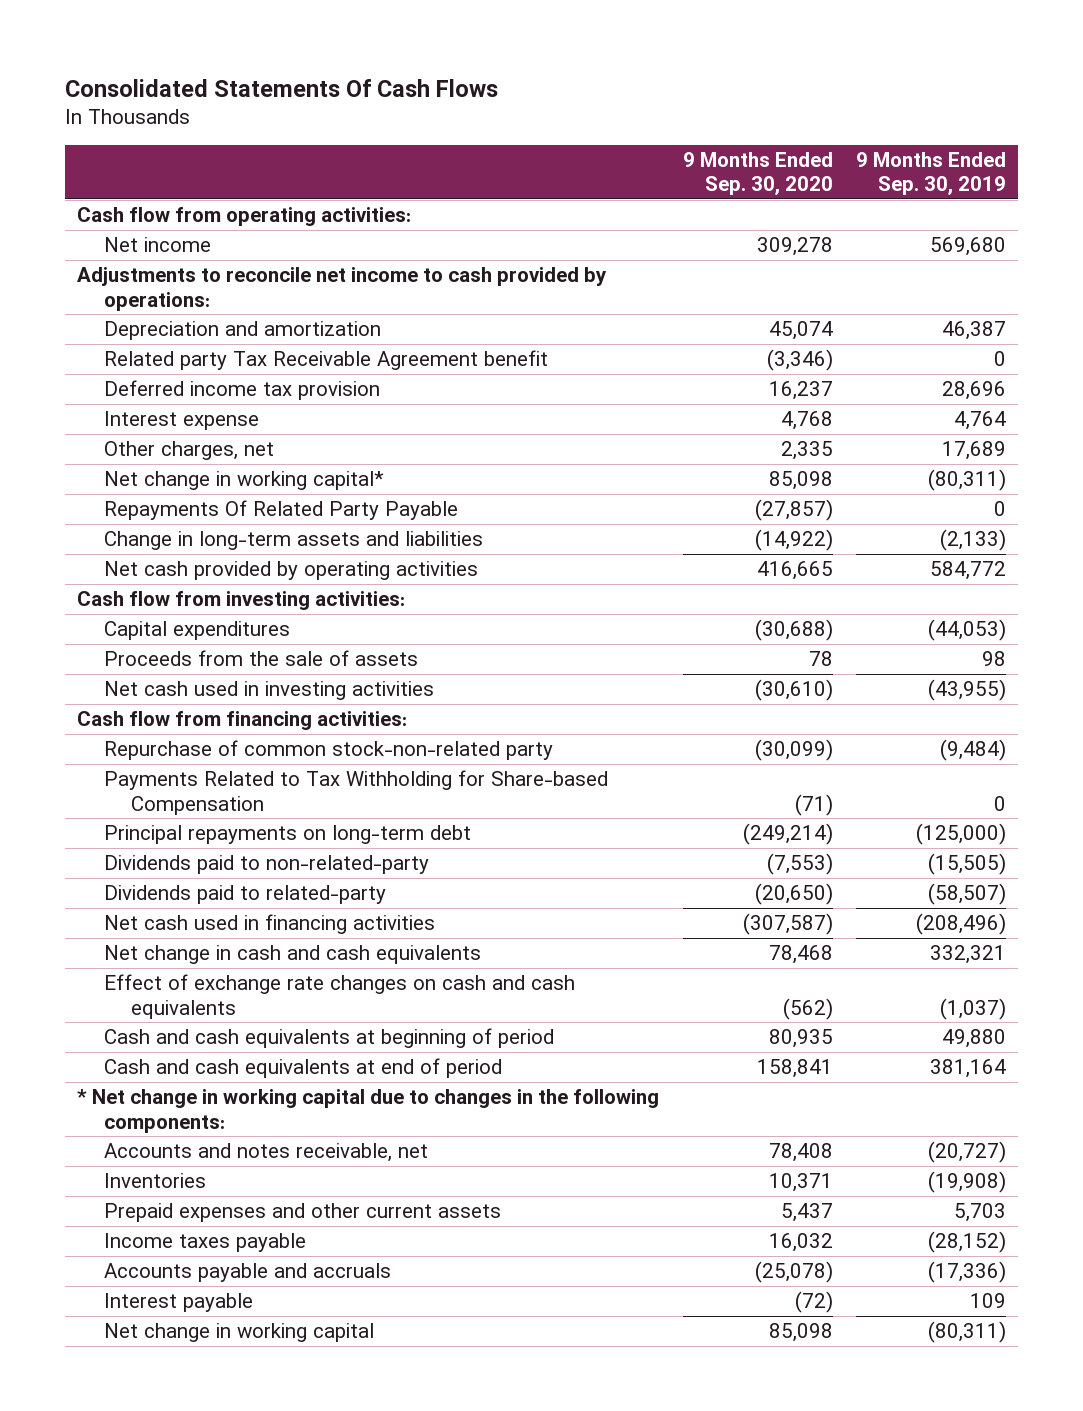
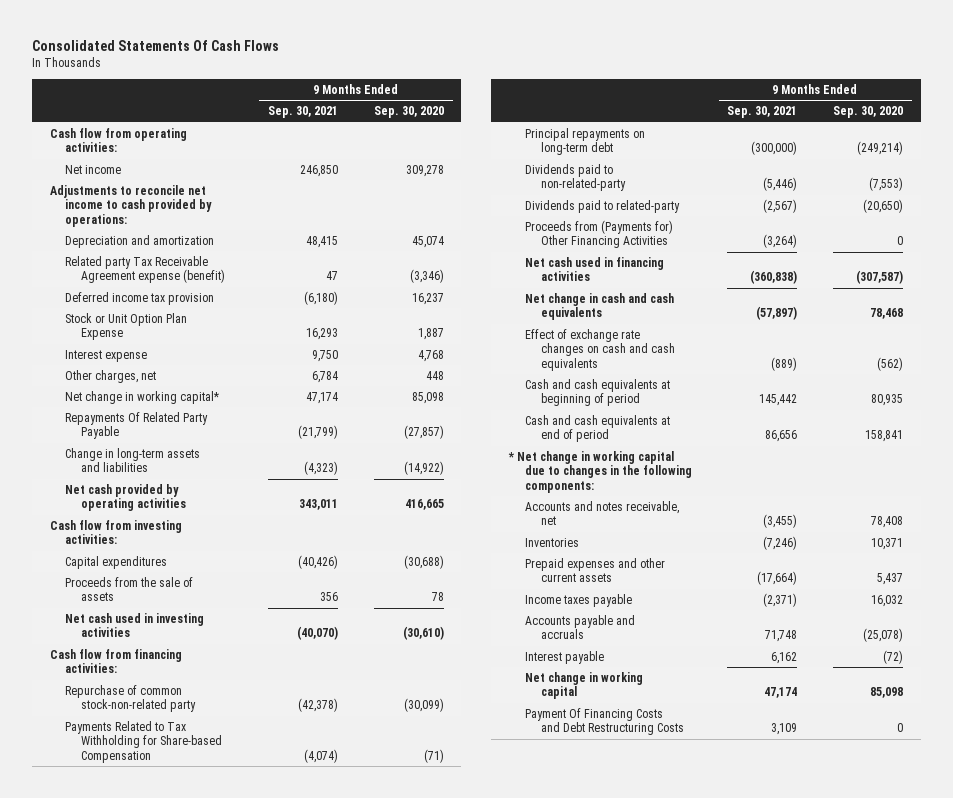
- | 9 Months Ended Sep. 30, 2020 | 9 Months Ended Sep. 30, 2019
+ | 9 Months Ended Sep. 30, 2021 | 9 Months Ended Sep. 30, 2020
- Related party Tax Receivable Agreement benefit | (3,346) | 0
+ Related party Tax Receivable Agreement expense (benefit) | 47 | (3,346)
+ Stock or Unit Option Plan Expense | 16,293 | 1,887
- Other charges, net | 2,335 | 17,689
+ Other charges, net | 6,784 | 448
+ Proceeds from (Payments for) Other Financing Activities | (3,264) | 0
+ Payment Of Financing Costs and Debt Restructuring Costs | 3,109 | 0

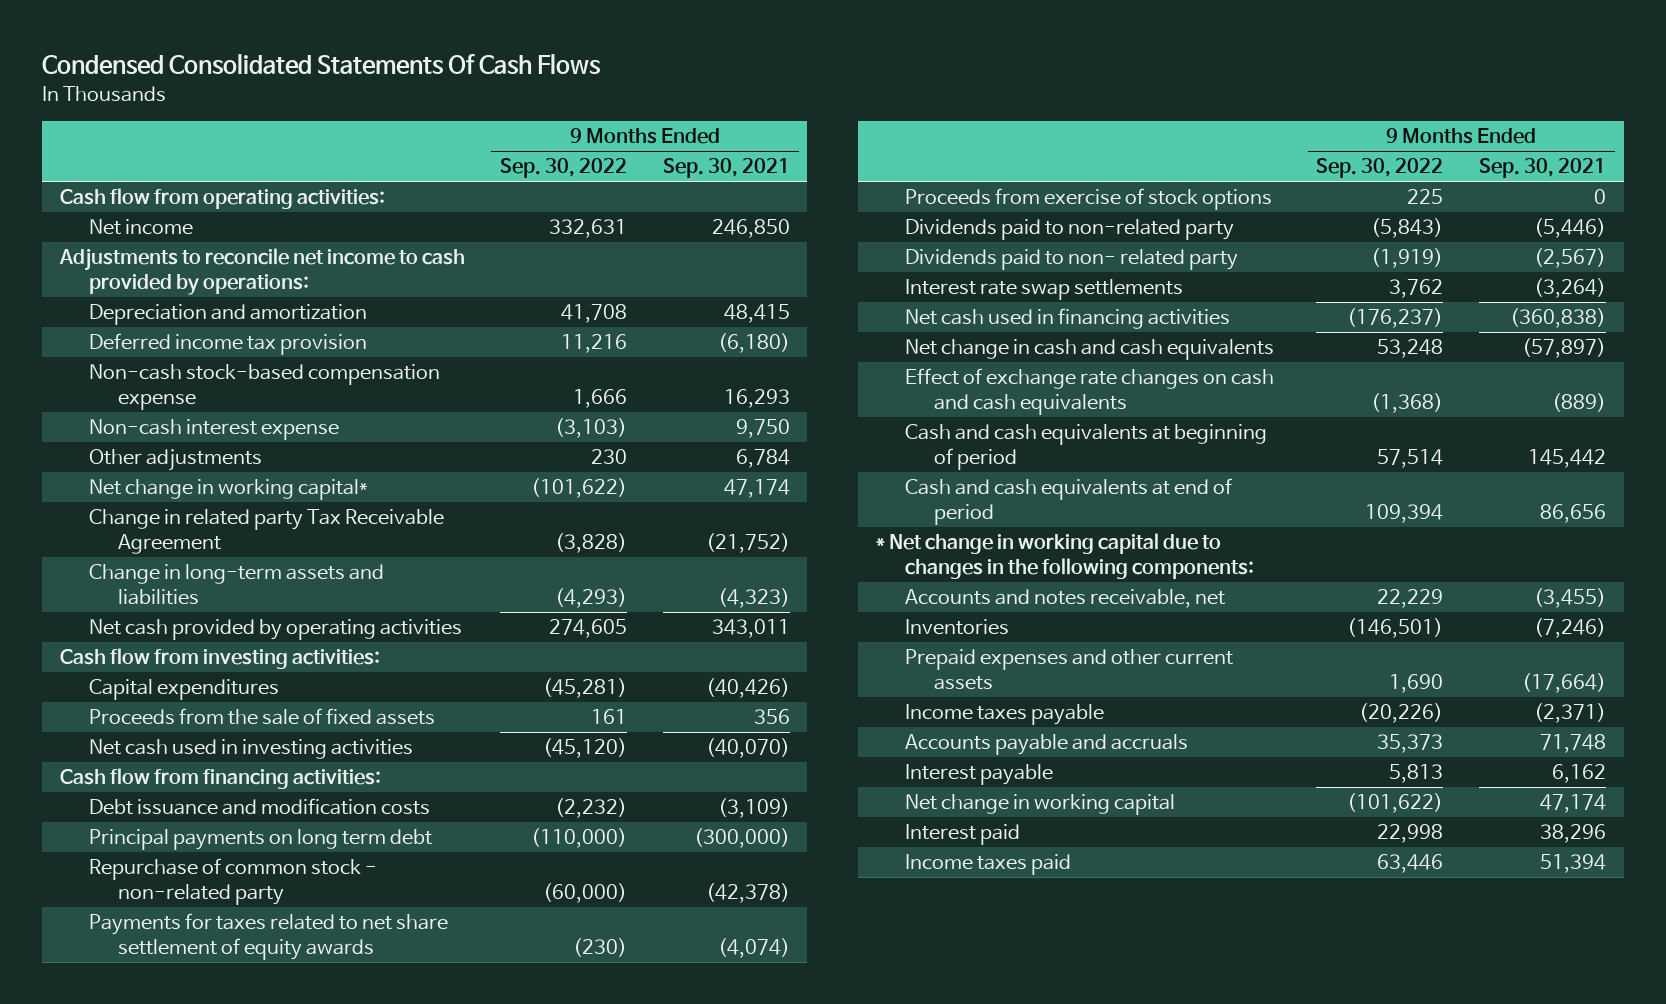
- Consolidated Statements Of Cash Flows
+ Condensed Consolidated Statements Of Cash Flows
- | 9 Months Ended Sep. 30, 2021 | 9 Months Ended Sep. 30, 2020
+ | 9 Months Ended Sep. 30, 2022 | 9 Months Ended Sep. 30, 2021
- Related party Tax Receivable Agreement expense (benefit) | 47 | (3,346)
- Stock or Unit Option Plan Expense | 16,293 | 1,887
- Interest expense | 9,750 | 4,768
- Other charges, net | 6,784 | 448
+ Non-cash stock-based compensation expense | 1,666 | 16,293
+ Non-cash interest expense | (3,103) | 9,750
+ Other adjustments | 230 | 6,784
- Repayments Of Related Party Payable | (21,799) | (27,857)
+ Change in related party Tax Receivable Agreement | (3,828) | (21,752)
- Proceeds from the sale of assets | 356 | 78
+ Proceeds from the sale of fixed assets | 161 | 356
- Repurchase of common stock-non-related party | (42,378) | (30,099)
- Payments Related to Tax Withholding for Share-based Compensation | (4,074) | (71)
- Principal repayments on long-term debt | (300,000) | (249,214)
- Dividends paid to non-related-party | (5,446) | (7,553)
- Dividends paid to related-party | (2,567) | (20,650)
- Proceeds from (Payments for) Other Financing Activities | (3,264) | 0
+ Debt issuance and modification costs | (2,232) | (3,109)
+ Principal payments on long term debt | (110,000) | (300,000)
+ Repurchase of common stock - non-related party | (60,000) | (42,378)
+ Payments for taxes related to net share settlement of equity awards | (230) | (4,074)
+ Proceeds from exercise of stock options | 225 | 0
+ Dividends paid to non-related party | (5,843) | (5,446)
+ Dividends paid to non- related party | (1,919) | (2,567)
+ Interest rate swap settlements | 3,762 | (3,264)
- Payment Of Financing Costs and Debt Restructuring Costs | 3,109 | 0
+ Interest paid | 22,998 | 38,296
+ Income taxes paid | 63,446 | 51,394

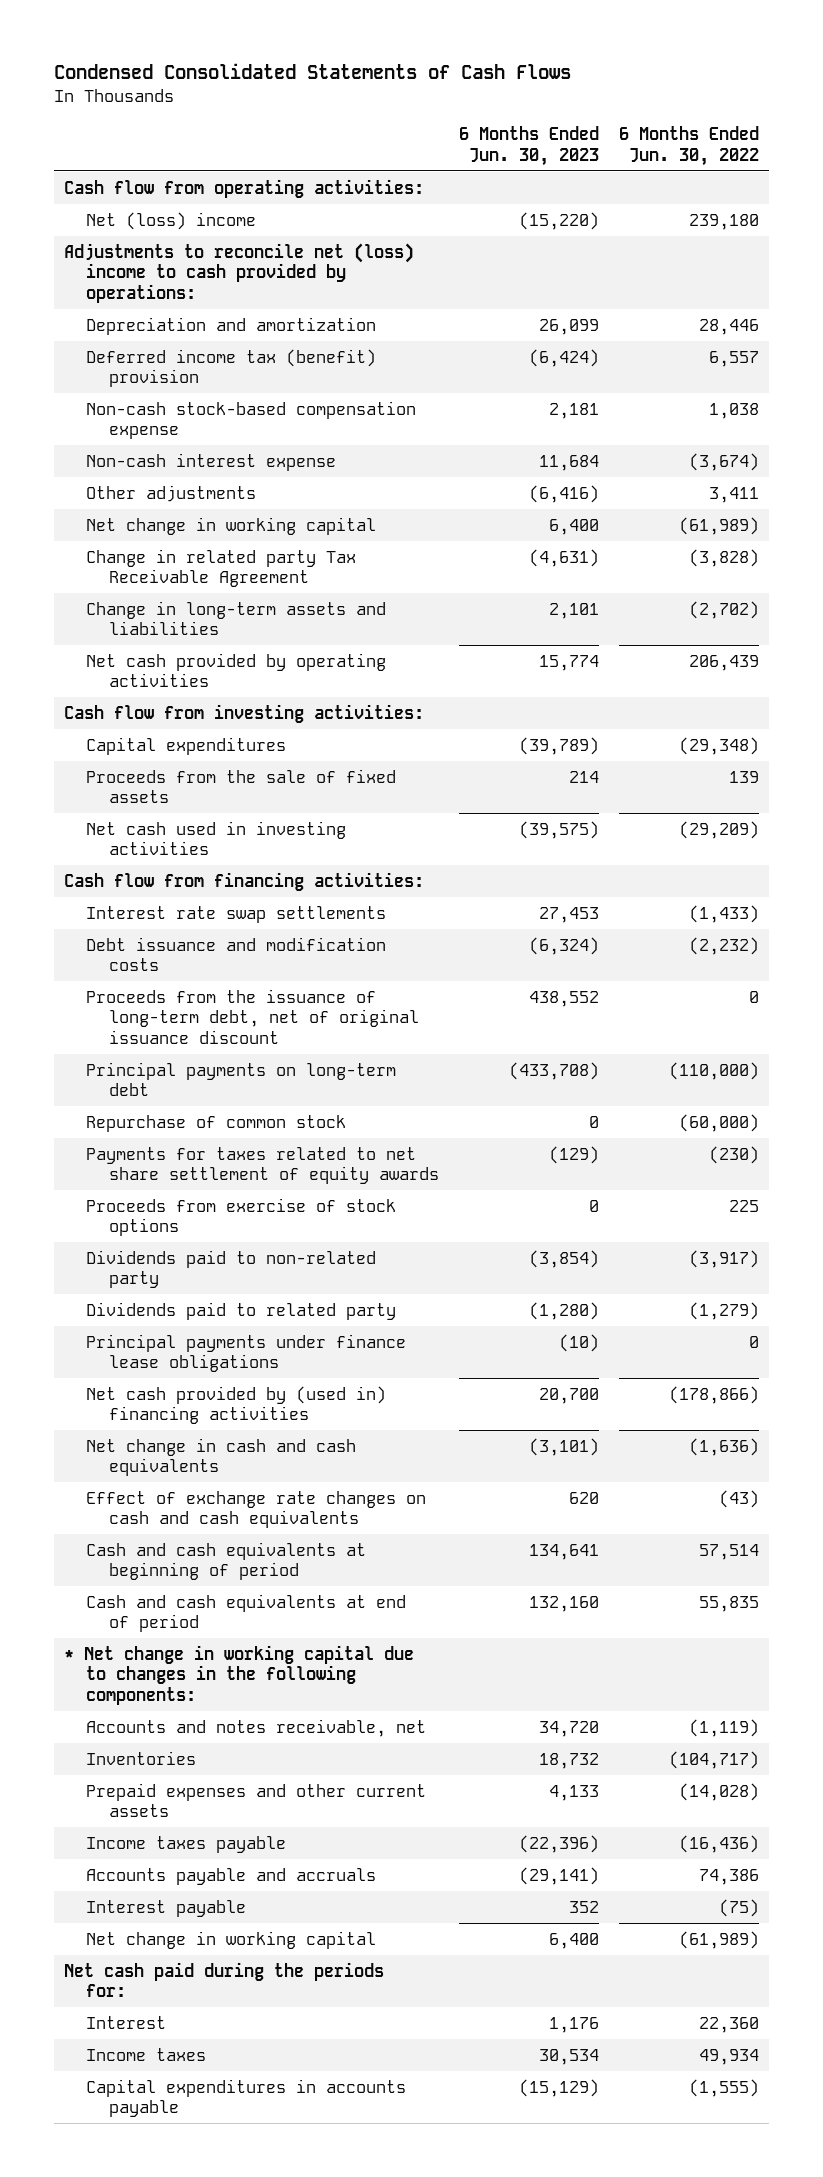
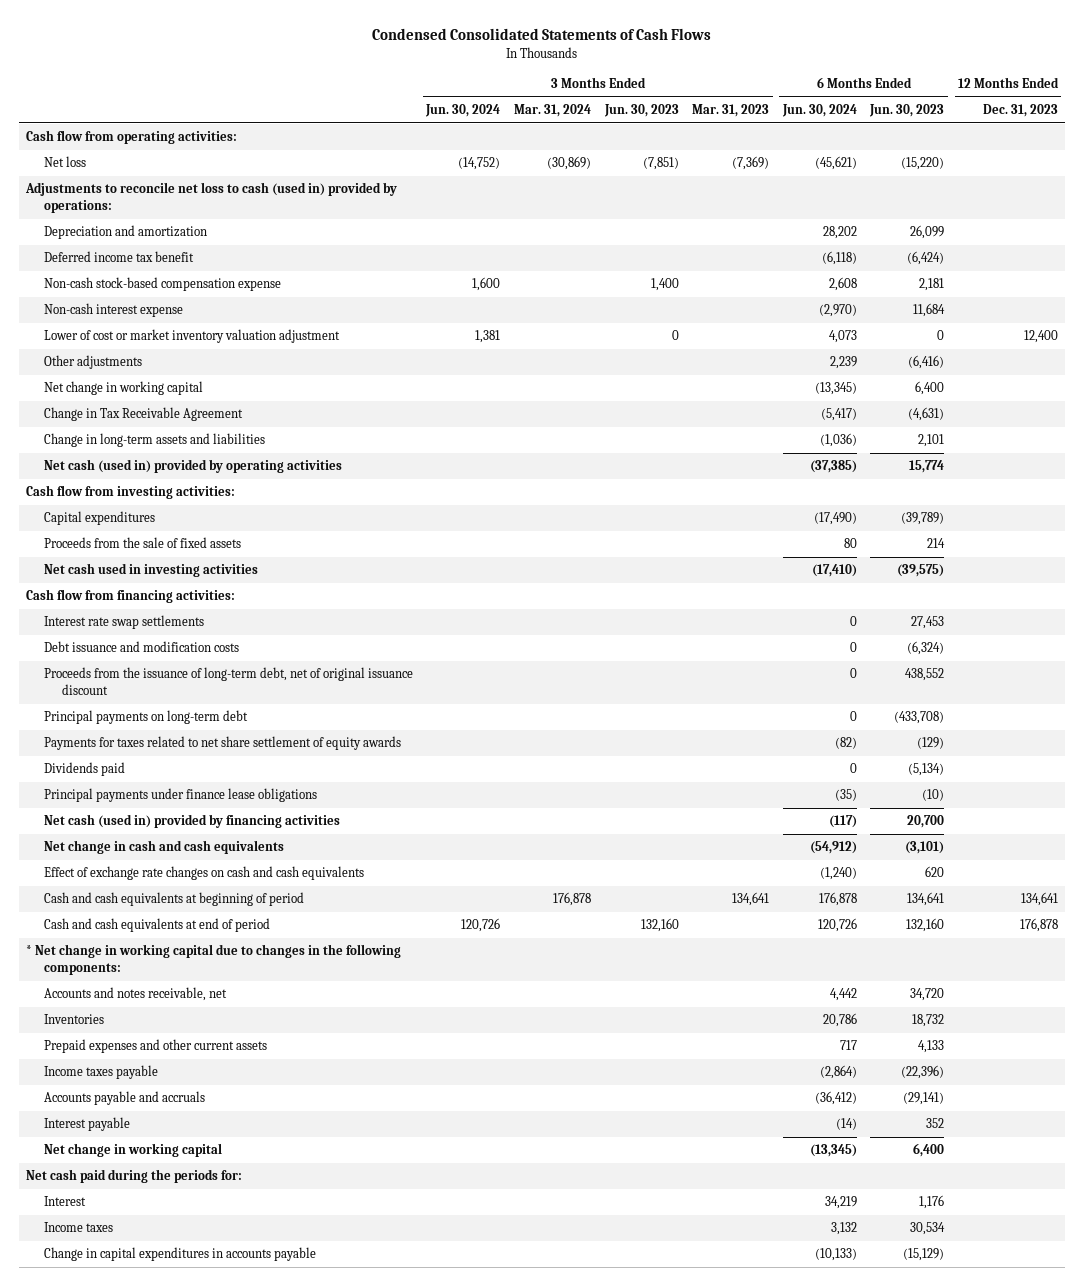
- | 6 Months Ended Jun. 30, 2023 | 6 Months Ended Jun. 30, 2022
+ | 3 Months Ended Jun. 30, 2024 | 3 Months Ended Mar. 31, 2024 | 3 Months Ended Jun. 30, 2023 | 3 Months Ended Mar. 31, 2023 | 6 Months Ended Jun. 30, 2024 | 6 Months Ended Jun. 30, 2023 | 12 Months Ended Dec. 31, 2023
- Net (loss) income | (15,220) | 239,180
- Adjustments to reconcile net (loss) income to cash provided by operations:
+ Net loss | (14,752) | (30,869) | (7,851) | (7,369) | (45,621) | (15,220) |
+ Adjustments to reconcile net loss to cash (used in) provided by operations:
- Deferred income tax (benefit) provision | (6,424) | 6,557
+ Deferred income tax benefit | | | | | (6,118) | (6,424) |
+ Lower of cost or market inventory valuation adjustment | 1,381 | | 0 | | 4,073 | 0 | 12,400
- Change in related party Tax Receivable Agreement | (4,631) | (3,828)
+ Change in Tax Receivable Agreement | | | | | (5,417) | (4,631) |
- Net cash provided by operating activities | 15,774 | 206,439
+ Net cash (used in) provided by operating activities | | | | | (37,385) | 15,774 |
- Repurchase of common stock | 0 | (60,000)
- Proceeds from exercise of stock options | 0 | 225
- Dividends paid to non-related party | (3,854) | (3,917)
- Dividends paid to related party | (1,280) | (1,279)
+ Dividends paid | | | | | 0 | (5,134) |
- Net cash provided by (used in) financing activities | 20,700 | (178,866)
+ Net cash (used in) provided by financing activities | | | | | (117) | 20,700 |
- Capital expenditures in accounts payable | (15,129) | (1,555)
+ Change in capital expenditures in accounts payable | | | | | (10,133) | (15,129) |

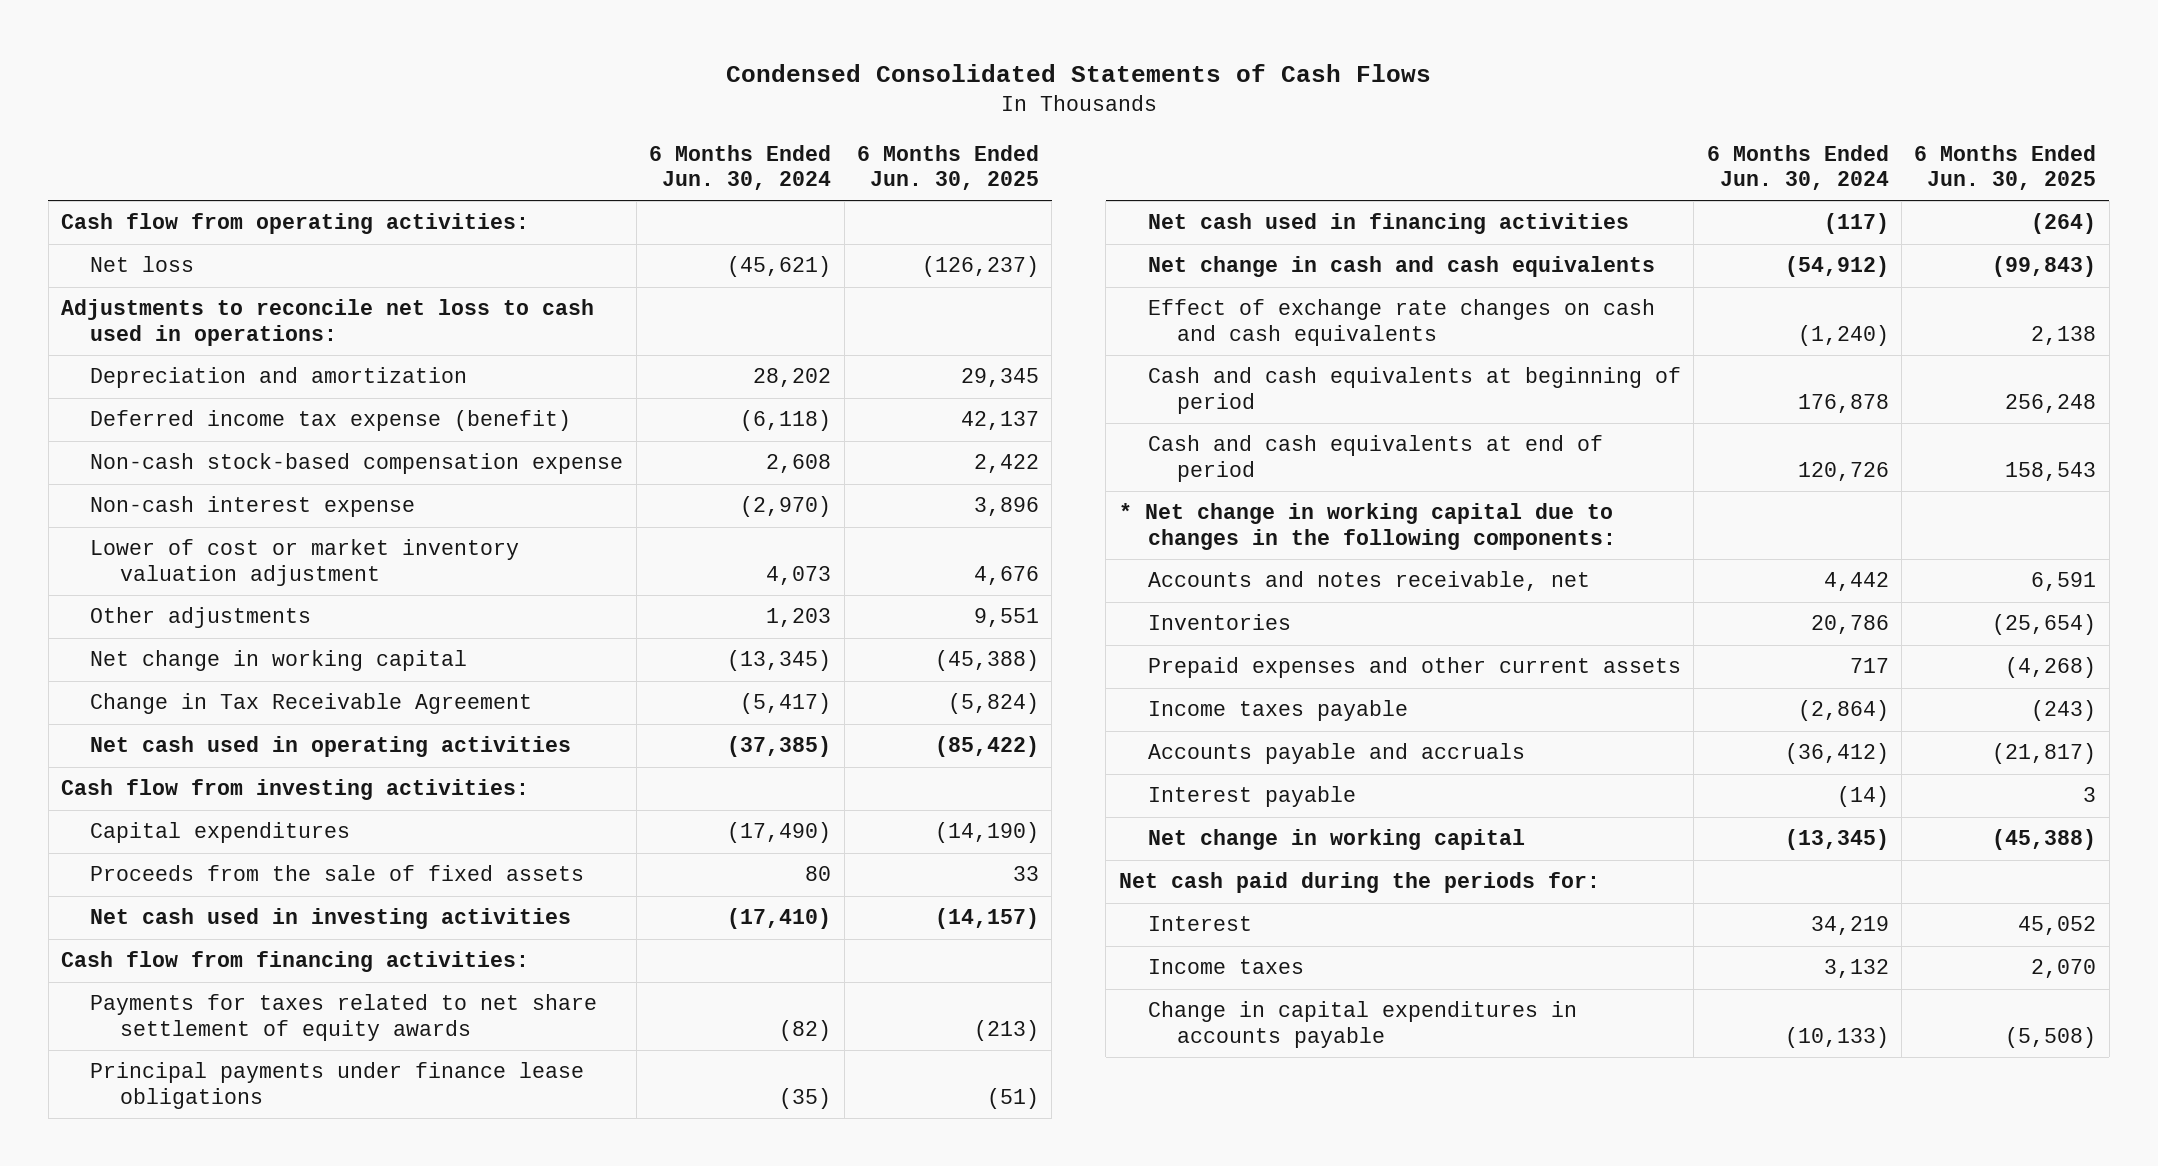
- | 3 Months Ended Jun. 30, 2024 | 3 Months Ended Mar. 31, 2024 | 3 Months Ended Jun. 30, 2023 | 3 Months Ended Mar. 31, 2023 | 6 Months Ended Jun. 30, 2024 | 6 Months Ended Jun. 30, 2023 | 12 Months Ended Dec. 31, 2023
+ | 6 Months Ended Jun. 30, 2024 | 6 Months Ended Jun. 30, 2025
- Adjustments to reconcile net loss to cash (used in) provided by operations:
+ Adjustments to reconcile net loss to cash used in operations:
- Deferred income tax benefit | | | | | (6,118) | (6,424) |
+ Deferred income tax expense (benefit) | (6,118) | 42,137
- Other adjustments | | | | | 2,239 | (6,416) |
+ Other adjustments | 1,203 | 9,551
- Change in long-term assets and liabilities | | | | | (1,036) | 2,101 |
- Net cash (used in) provided by operating activities | | | | | (37,385) | 15,774 |
+ Net cash used in operating activities | (37,385) | (85,422)
- Interest rate swap settlements | | | | | 0 | 27,453 |
- Debt issuance and modification costs | | | | | 0 | (6,324) |
- Proceeds from the issuance of long-term debt, net of original issuance discount | | | | | 0 | 438,552 |
- Principal payments on long-term debt | | | | | 0 | (433,708) |
- Dividends paid | | | | | 0 | (5,134) |
- Net cash (used in) provided by financing activities | | | | | (117) | 20,700 |
+ Net cash used in financing activities | (117) | (264)

